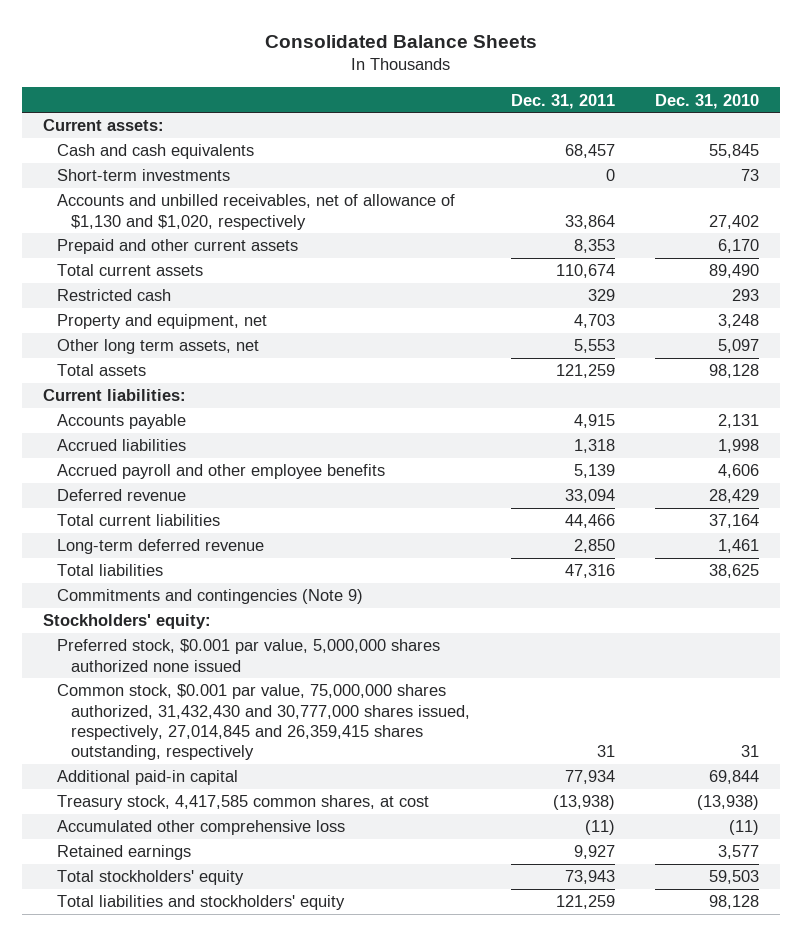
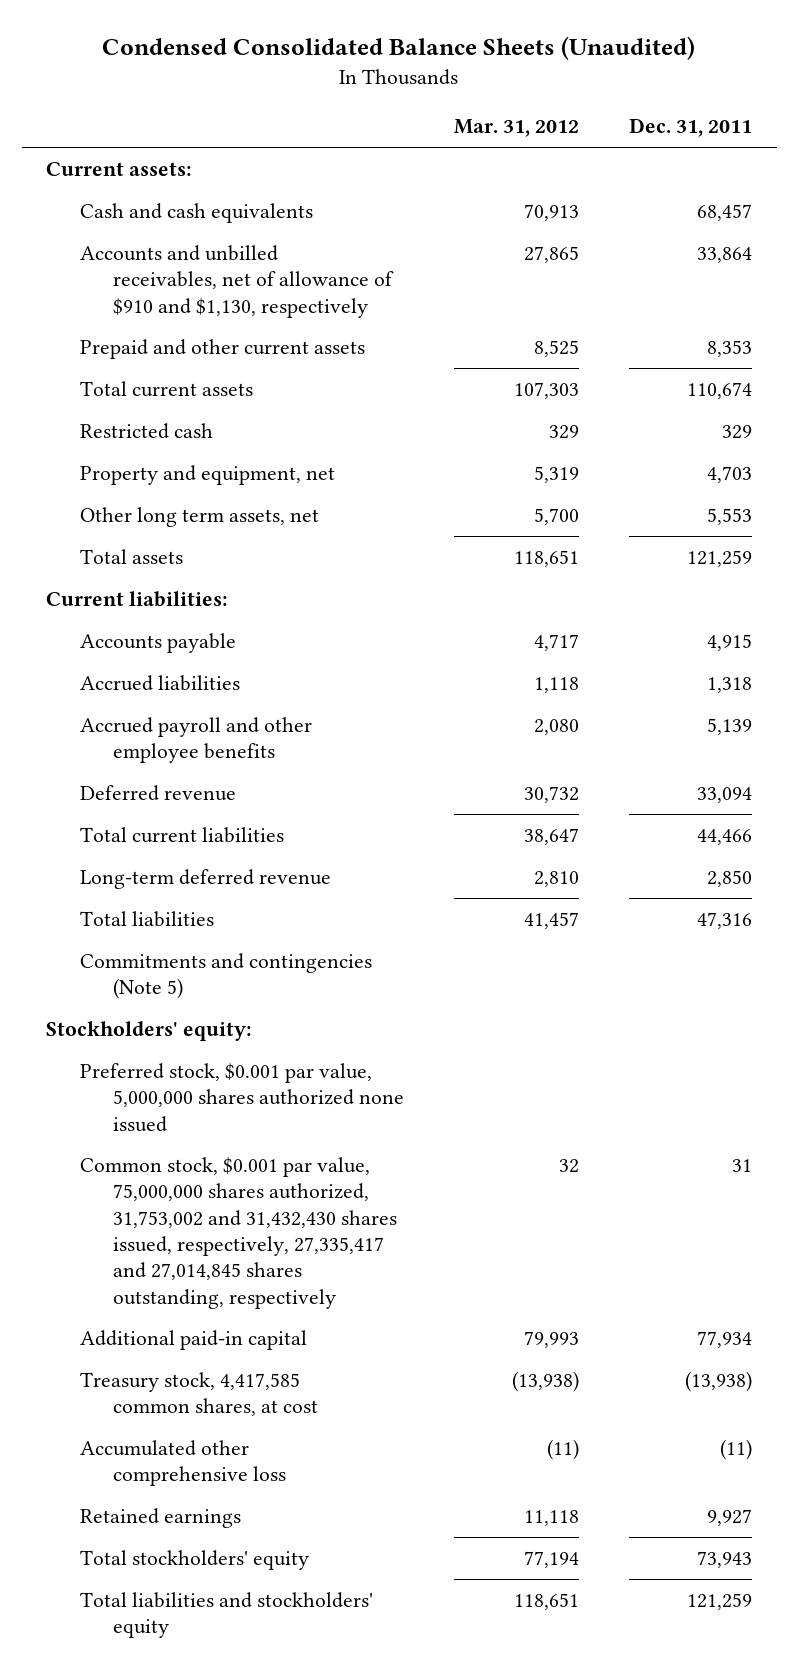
- Consolidated Balance Sheets
+ Condensed Consolidated Balance Sheets (Unaudited)
- | Dec. 31, 2011 | Dec. 31, 2010
+ | Mar. 31, 2012 | Dec. 31, 2011
- Short-term investments | 0 | 73
- Accounts and unbilled receivables, net of allowance of $1,130 and $1,020, respectively | 33,864 | 27,402
+ Accounts and unbilled receivables, net of allowance of $910 and $1,130, respectively | 27,865 | 33,864
- Commitments and contingencies (Note 9)
+ Commitments and contingencies (Note 5)
- Common stock, $0.001 par value, 75,000,000 shares authorized, 31,432,430 and 30,777,000 shares issued, respectively, 27,014,845 and 26,359,415 shares outstanding, respectively | 31 | 31
+ Common stock, $0.001 par value, 75,000,000 shares authorized, 31,753,002 and 31,432,430 shares issued, respectively, 27,335,417 and 27,014,845 shares outstanding, respectively | 32 | 31

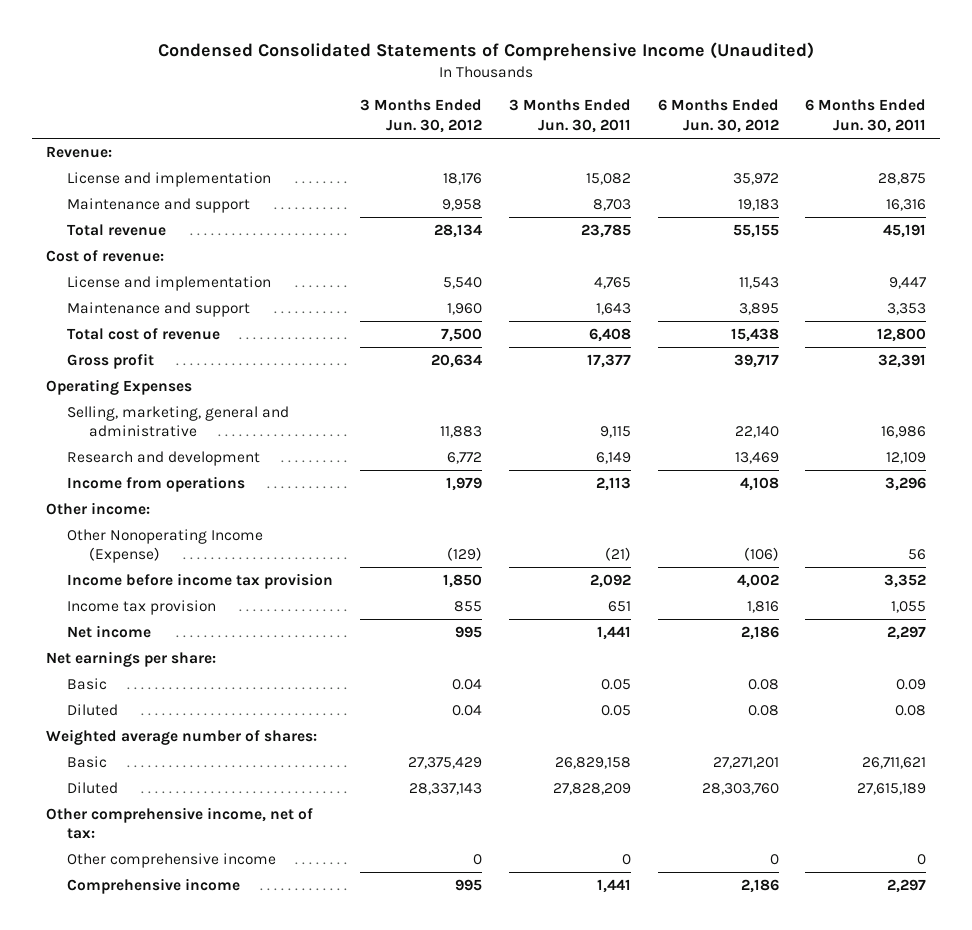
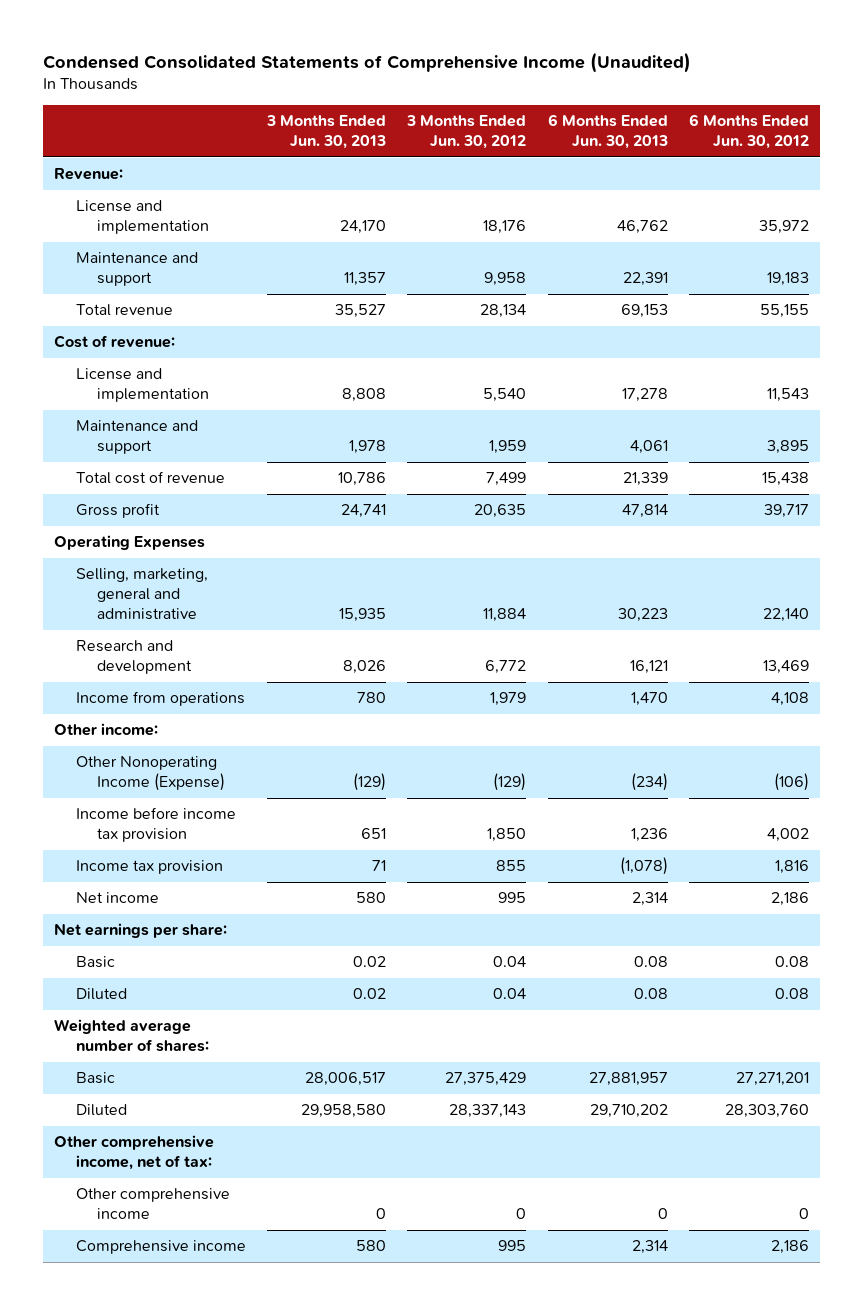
- | 3 Months Ended Jun. 30, 2012 | 3 Months Ended Jun. 30, 2011 | 6 Months Ended Jun. 30, 2012 | 6 Months Ended Jun. 30, 2011
+ | 3 Months Ended Jun. 30, 2013 | 3 Months Ended Jun. 30, 2012 | 6 Months Ended Jun. 30, 2013 | 6 Months Ended Jun. 30, 2012
- Maintenance and support | 1,960 | 1,643 | 3,895 | 3,353
- Total cost of revenue | 7,500 | 6,408 | 15,438 | 12,800
- Gross profit | 20,634 | 17,377 | 39,717 | 32,391
+ Maintenance and support | 1,978 | 1,959 | 4,061 | 3,895
+ Total cost of revenue | 10,786 | 7,499 | 21,339 | 15,438
+ Gross profit | 24,741 | 20,635 | 47,814 | 39,717
- Selling, marketing, general and administrative | 11,883 | 9,115 | 22,140 | 16,986
+ Selling, marketing, general and administrative | 15,935 | 11,884 | 30,223 | 22,140

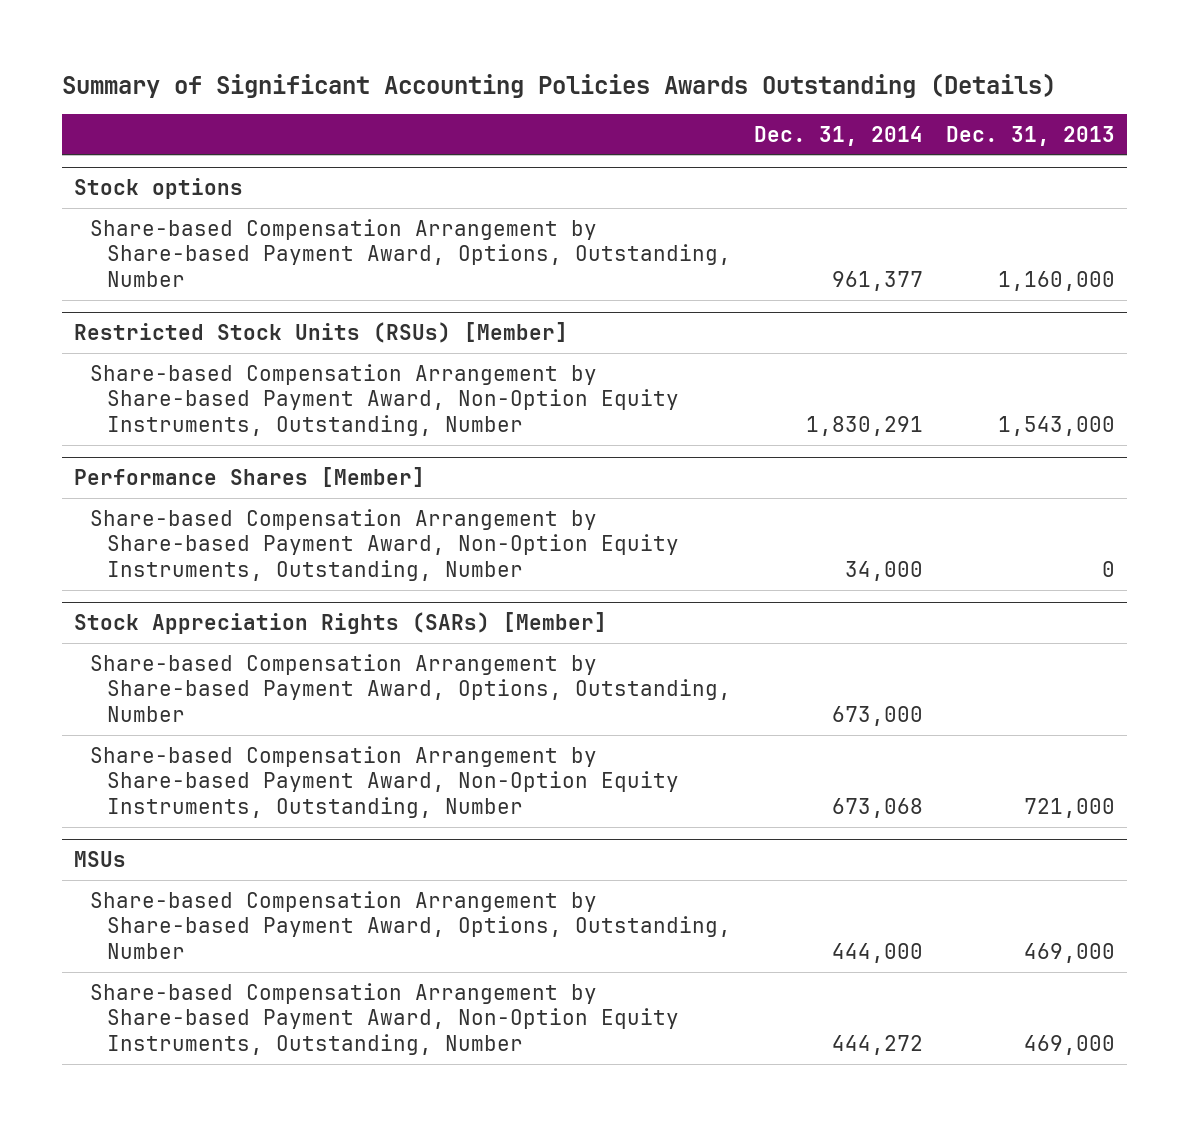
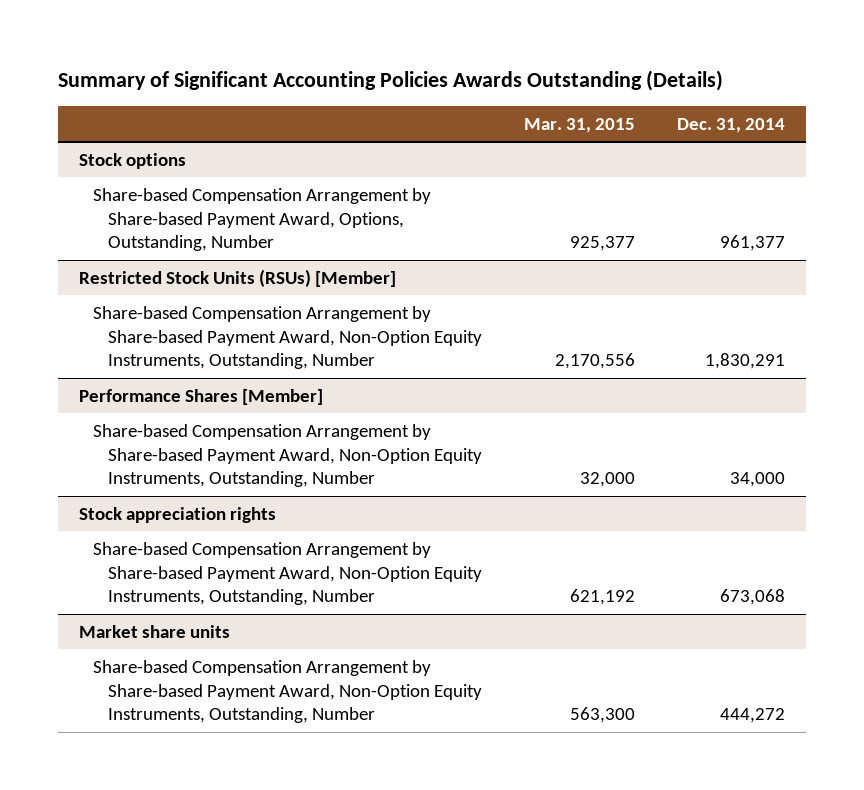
- | Dec. 31, 2014 | Dec. 31, 2013
+ | Mar. 31, 2015 | Dec. 31, 2014
- Stock Appreciation Rights (SARs) [Member]
- Share-based Compensation Arrangement by Share-based Payment Award, Options, Outstanding, Number | 673,000 |
+ Stock appreciation rights
- MSUs
- Share-based Compensation Arrangement by Share-based Payment Award, Options, Outstanding, Number | 444,000 | 469,000
+ Market share units

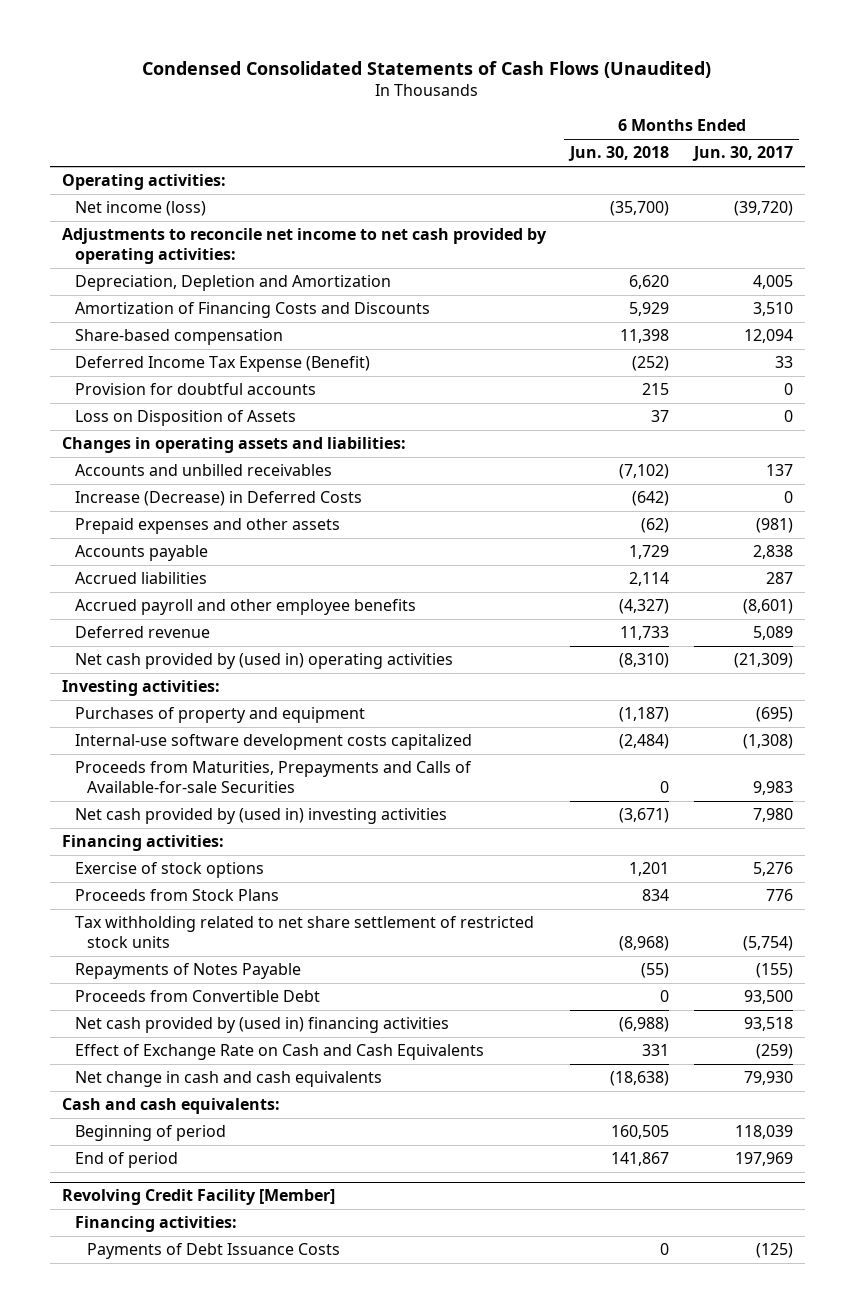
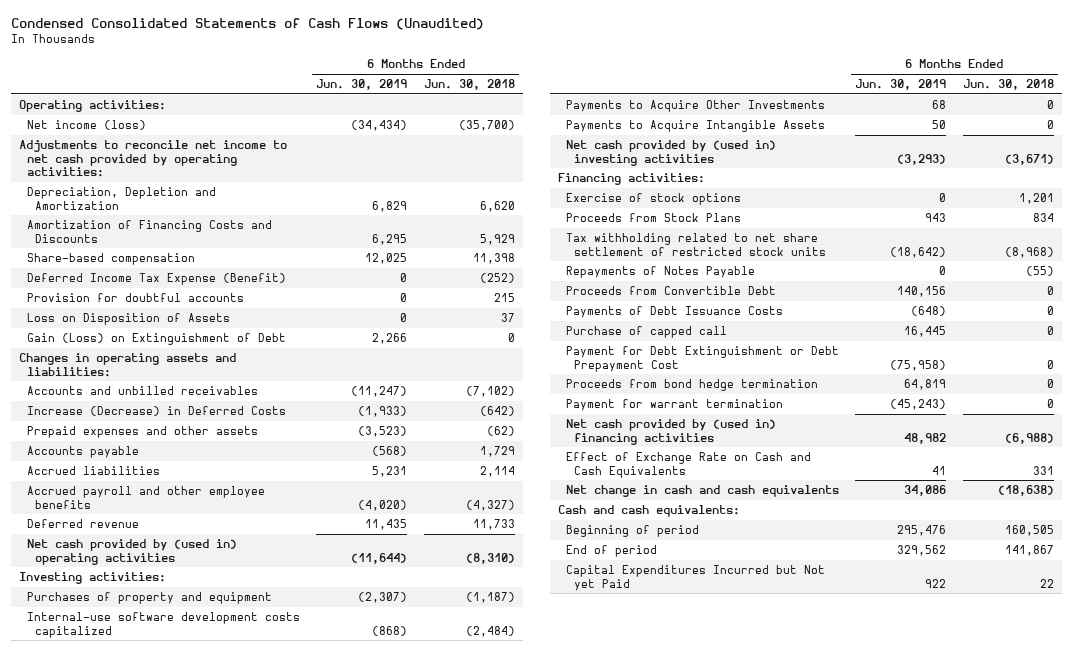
- | 6 Months Ended Jun. 30, 2018 | 6 Months Ended Jun. 30, 2017
+ | 6 Months Ended Jun. 30, 2019 | 6 Months Ended Jun. 30, 2018
+ Gain (Loss) on Extinguishment of Debt | 2,266 | 0
- Proceeds from Maturities, Prepayments and Calls of Available-for-sale Securities | 0 | 9,983
+ Payments to Acquire Other Investments | 68 | 0
+ Payments to Acquire Intangible Assets | 50 | 0
+ Payments of Debt Issuance Costs | (648) | 0
+ Purchase of capped call | 16,445 | 0
+ Payment for Debt Extinguishment or Debt Prepayment Cost | (75,958) | 0
+ Proceeds from bond hedge termination | 64,819 | 0
+ Payment for warrant termination | (45,243) | 0
- Revolving Credit Facility [Member]
- Financing activities:
- Payments of Debt Issuance Costs | 0 | (125)
+ Capital Expenditures Incurred but Not yet Paid | 922 | 22

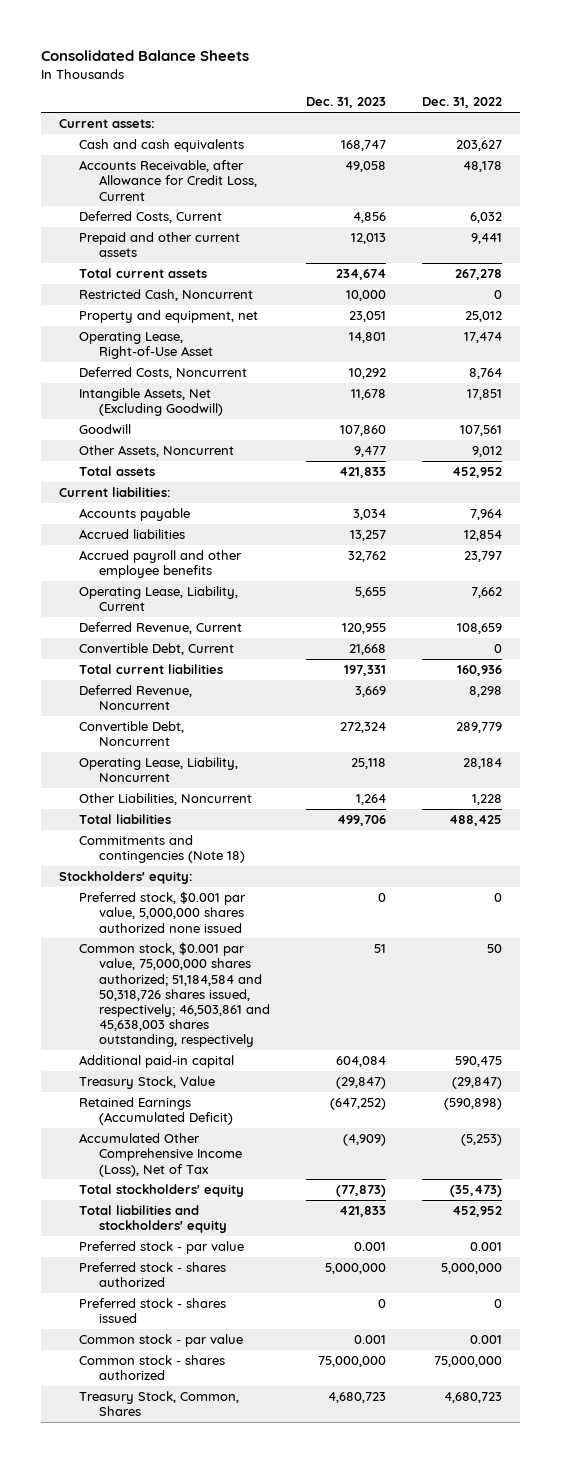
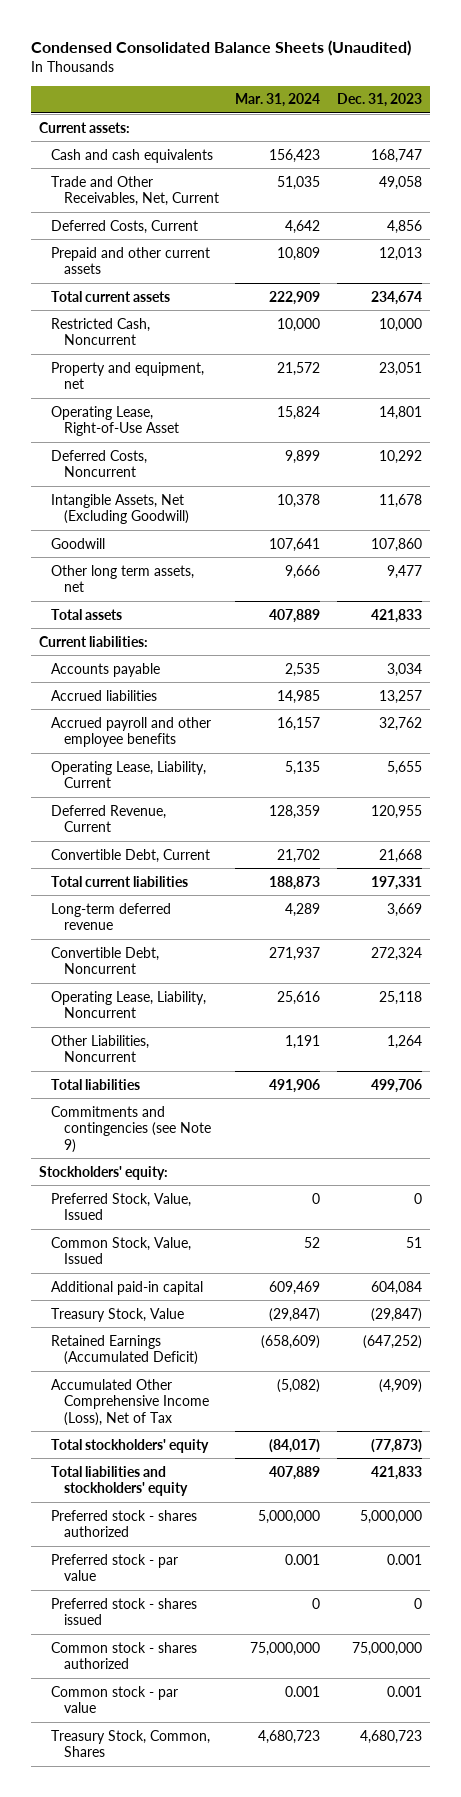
- Consolidated Balance Sheets
+ Condensed Consolidated Balance Sheets (Unaudited)
- | Dec. 31, 2023 | Dec. 31, 2022
+ | Mar. 31, 2024 | Dec. 31, 2023
- Accounts Receivable, after Allowance for Credit Loss, Current | 49,058 | 48,178
+ Trade and Other Receivables, Net, Current | 51,035 | 49,058
- Other Assets, Noncurrent | 9,477 | 9,012
+ Other long term assets, net | 9,666 | 9,477
- Deferred Revenue, Noncurrent | 3,669 | 8,298
+ Long-term deferred revenue | 4,289 | 3,669
- Commitments and contingencies (Note 18)
+ Commitments and contingencies (see Note 9)
- Preferred stock, $0.001 par value, 5,000,000 shares authorized none issued | 0 | 0
- Common stock, $0.001 par value, 75,000,000 shares authorized; 51,184,584 and 50,318,726 shares issued, respectively; 46,503,861 and 45,638,003 shares outstanding, respectively | 51 | 50
+ Preferred Stock, Value, Issued | 0 | 0
+ Common Stock, Value, Issued | 52 | 51
moved down: Preferred stock - par value | 0.001 | 0.001
moved down: Common stock - par value | 0.001 | 0.001

